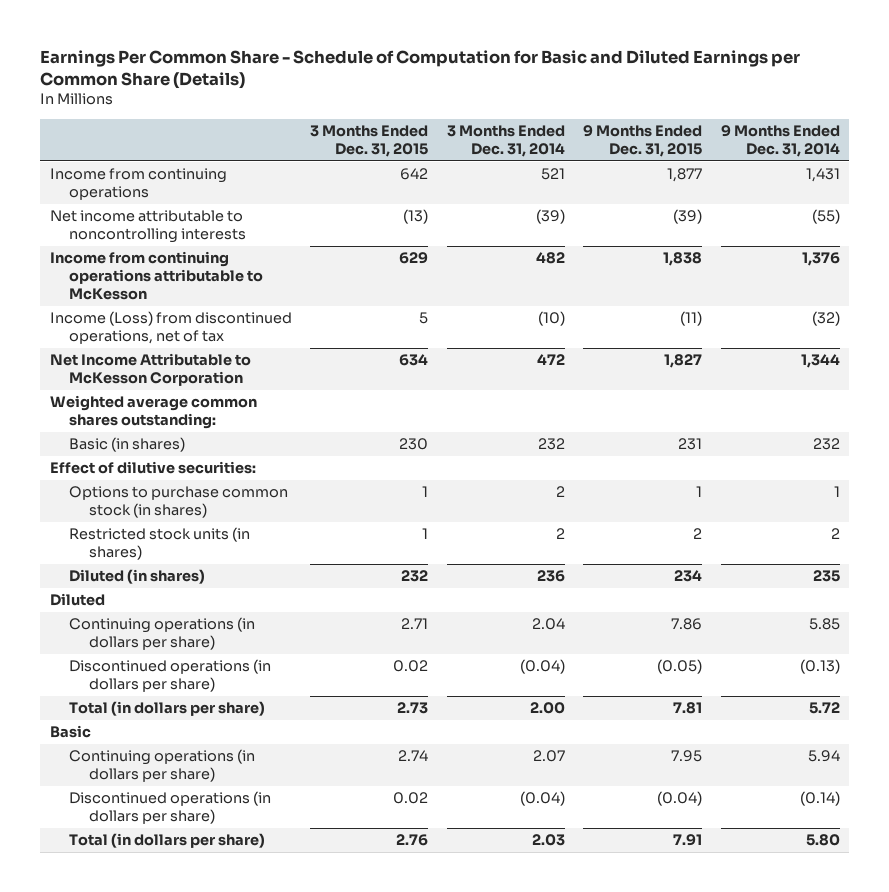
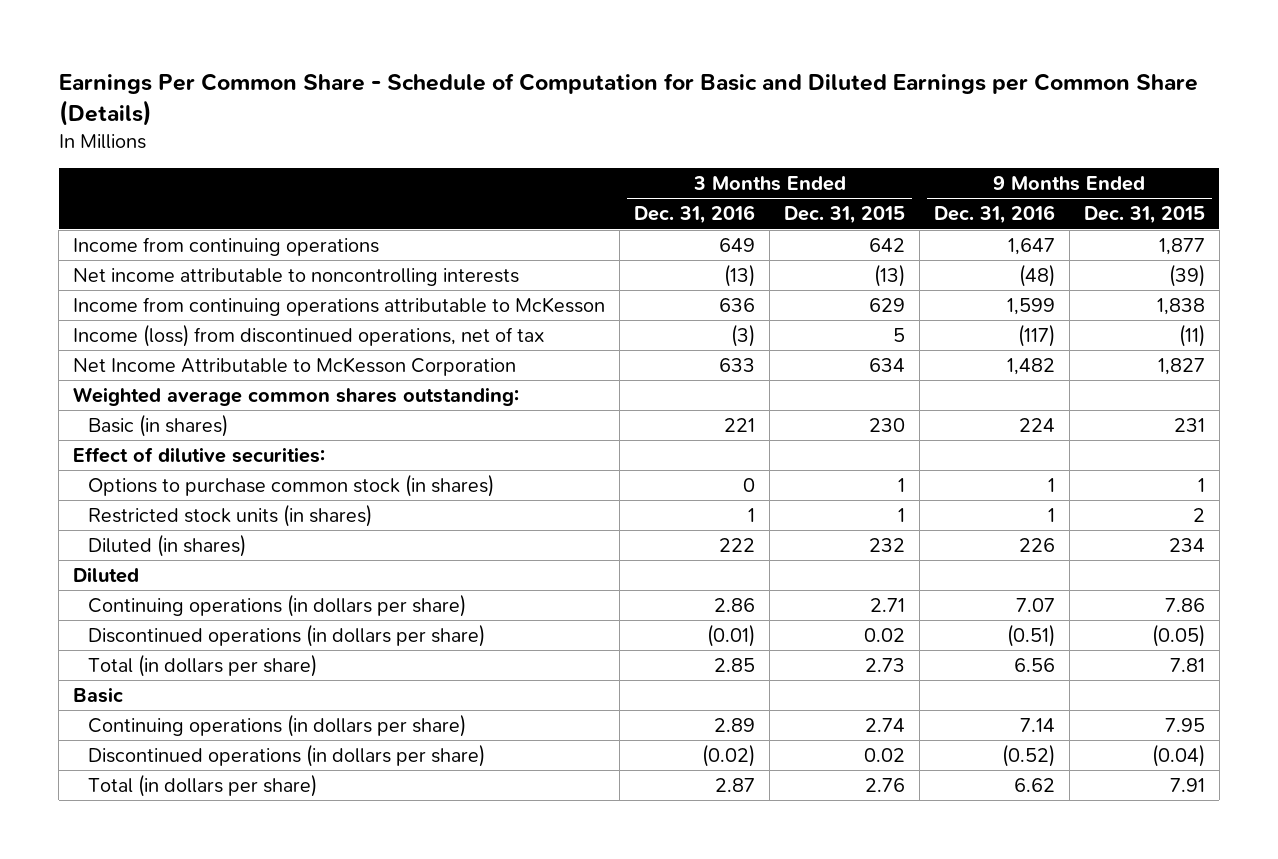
- | 3 Months Ended Dec. 31, 2015 | 3 Months Ended Dec. 31, 2014 | 9 Months Ended Dec. 31, 2015 | 9 Months Ended Dec. 31, 2014
+ | 3 Months Ended Dec. 31, 2016 | 3 Months Ended Dec. 31, 2015 | 9 Months Ended Dec. 31, 2016 | 9 Months Ended Dec. 31, 2015
- Income (Loss) from discontinued operations, net of tax | 5 | (10) | (11) | (32)
+ Income (loss) from discontinued operations, net of tax | (3) | 5 | (117) | (11)

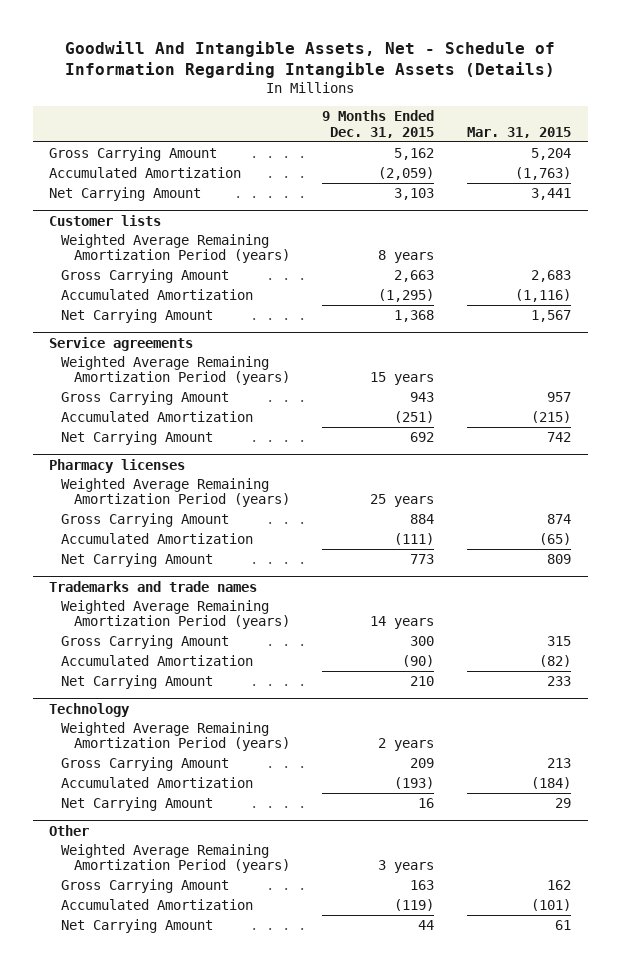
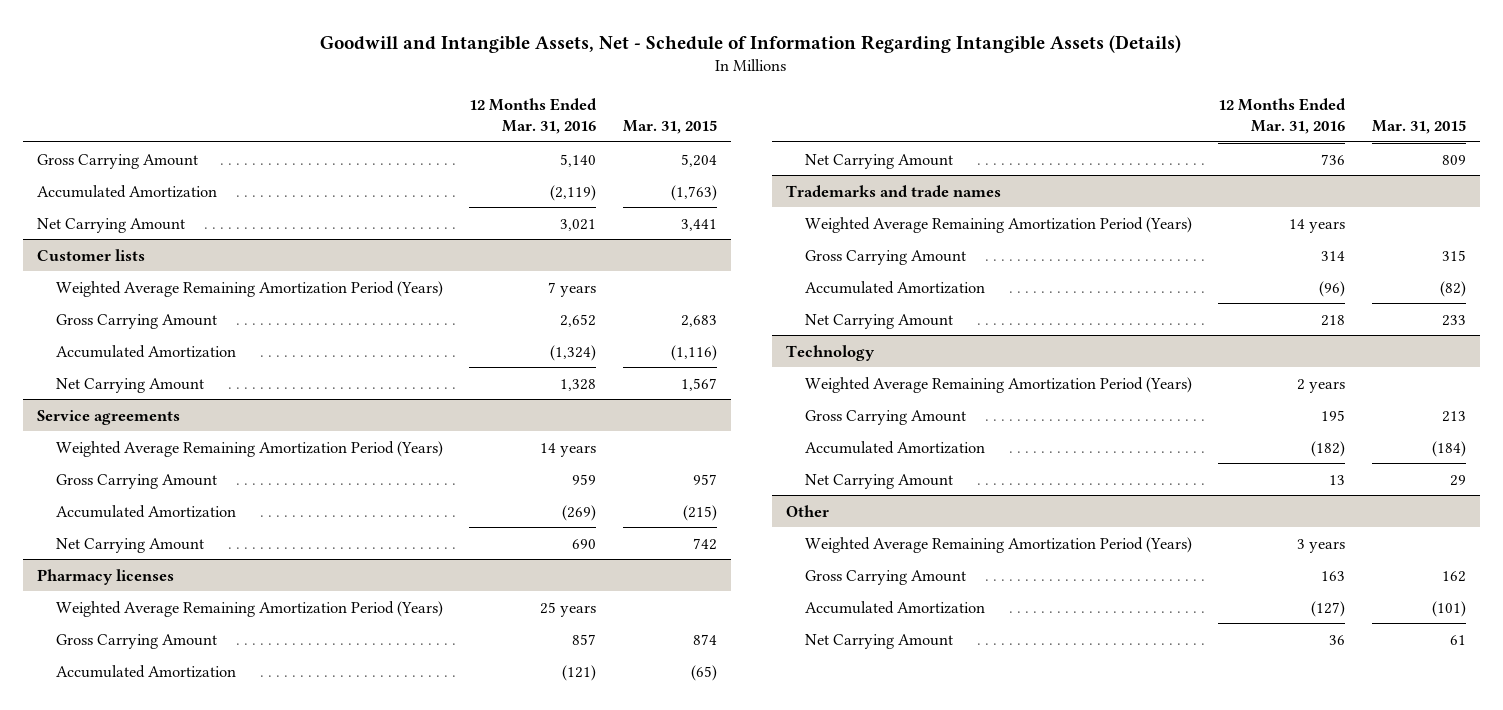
- Goodwill And Intangible Assets, Net - Schedule of Information Regarding Intangible Assets (Details)
+ Goodwill and Intangible Assets, Net - Schedule of Information Regarding Intangible Assets (Details)
- | 9 Months Ended Dec. 31, 2015 | Mar. 31, 2015
+ | 12 Months Ended Mar. 31, 2016 | Mar. 31, 2015
@ Customer lists
- Weighted Average Remaining Amortization Period (years) | 8 years |
+ Weighted Average Remaining Amortization Period (Years) | 7 years |
@ Service agreements
- Weighted Average Remaining Amortization Period (years) | 15 years |
+ Weighted Average Remaining Amortization Period (Years) | 14 years |
@ Pharmacy licenses
- Weighted Average Remaining Amortization Period (years) | 25 years |
+ Weighted Average Remaining Amortization Period (Years) | 25 years |
@ Trademarks and trade names
- Weighted Average Remaining Amortization Period (years) | 14 years |
+ Weighted Average Remaining Amortization Period (Years) | 14 years |
@ Technology
- Weighted Average Remaining Amortization Period (years) | 2 years |
+ Weighted Average Remaining Amortization Period (Years) | 2 years |
@ Other
- Weighted Average Remaining Amortization Period (years) | 3 years |
+ Weighted Average Remaining Amortization Period (Years) | 3 years |

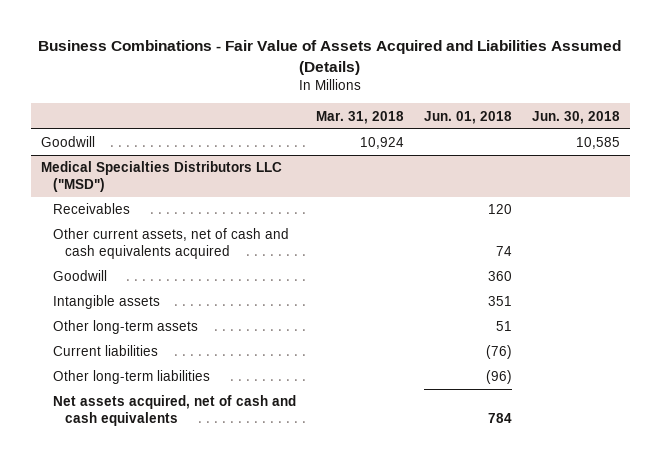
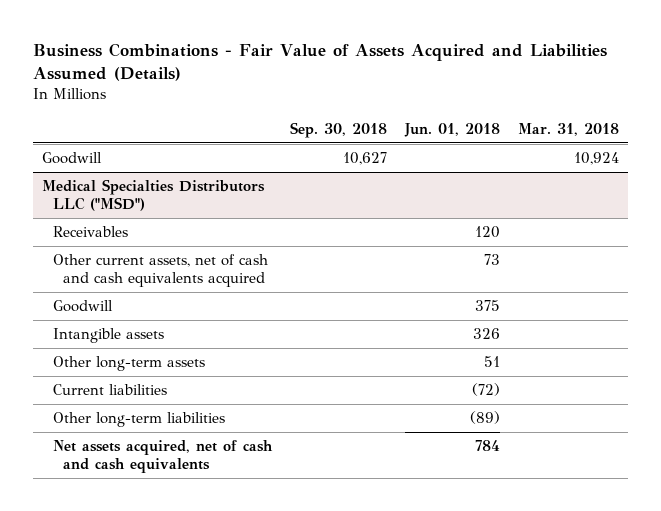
- | Mar. 31, 2018 | Jun. 01, 2018 | Jun. 30, 2018
+ | Sep. 30, 2018 | Jun. 01, 2018 | Mar. 31, 2018
@ Medical Specialties Distributors LLC ("MSD")
- Other current assets, net of cash and cash equivalents acquired | | 74 |
- Goodwill | | 360 |
- Intangible assets | | 351 |
+ Other current assets, net of cash and cash equivalents acquired | | 73 |
+ Goodwill | | 375 |
+ Intangible assets | | 326 |
- Current liabilities | | (76) |
- Other long-term liabilities | | (96) |
+ Current liabilities | | (72) |
+ Other long-term liabilities | | (89) |

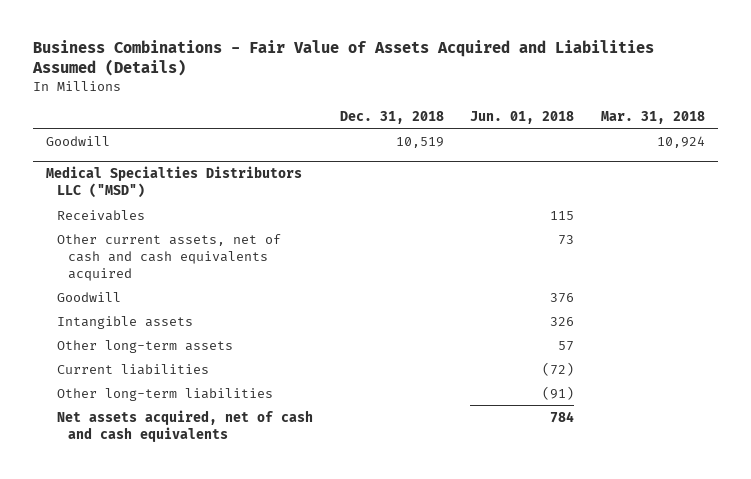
- | Sep. 30, 2018 | Jun. 01, 2018 | Mar. 31, 2018
+ | Dec. 31, 2018 | Jun. 01, 2018 | Mar. 31, 2018
@ Medical Specialties Distributors LLC ("MSD")
- Receivables | | 120 |
+ Receivables | | 115 |
- Goodwill | | 375 |
+ Goodwill | | 376 |
- Other long-term assets | | 51 |
+ Other long-term assets | | 57 |
- Other long-term liabilities | | (89) |
+ Other long-term liabilities | | (91) |

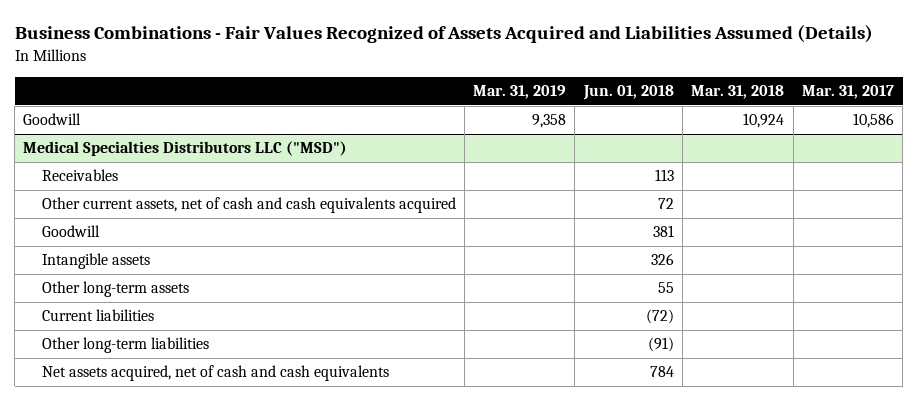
- Business Combinations - Fair Value of Assets Acquired and Liabilities Assumed (Details)
+ Business Combinations - Fair Values Recognized of Assets Acquired and Liabilities Assumed (Details)
- | Dec. 31, 2018 | Jun. 01, 2018 | Mar. 31, 2018
+ | Mar. 31, 2019 | Jun. 01, 2018 | Mar. 31, 2018 | Mar. 31, 2017
@ Medical Specialties Distributors LLC ("MSD")
- Receivables | | 115 |
- Other current assets, net of cash and cash equivalents acquired | | 73 |
- Goodwill | | 376 |
+ Receivables | | 113 | |
+ Other current assets, net of cash and cash equivalents acquired | | 72 | |
+ Goodwill | | 381 | |
- Other long-term assets | | 57 |
+ Other long-term assets | | 55 | |

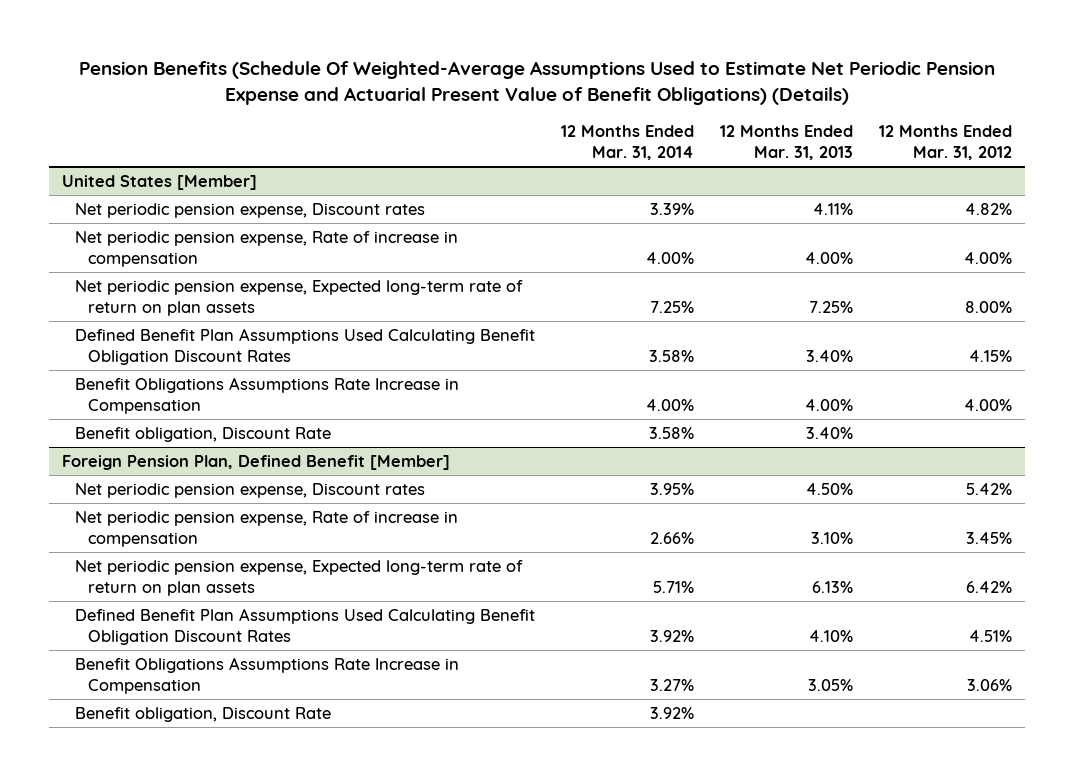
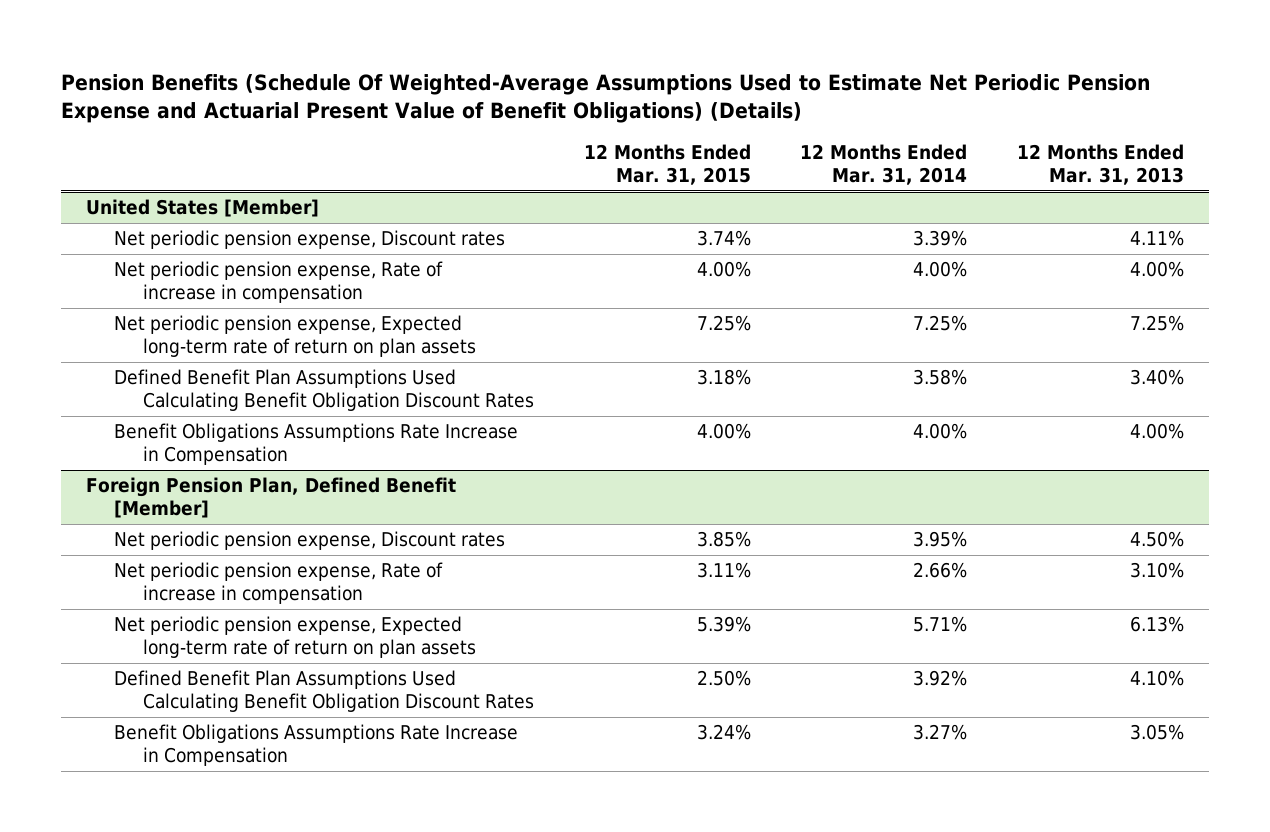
- | 12 Months Ended Mar. 31, 2014 | 12 Months Ended Mar. 31, 2013 | 12 Months Ended Mar. 31, 2012
+ | 12 Months Ended Mar. 31, 2015 | 12 Months Ended Mar. 31, 2014 | 12 Months Ended Mar. 31, 2013
@ United States [Member]
- Benefit obligation, Discount Rate | 3.58% | 3.40% |
@ Foreign Pension Plan, Defined Benefit [Member]
- Benefit obligation, Discount Rate | 3.92% | |

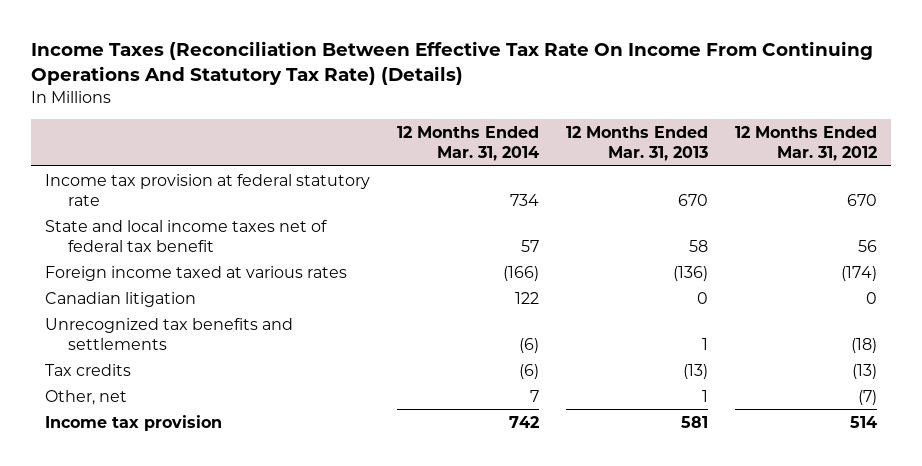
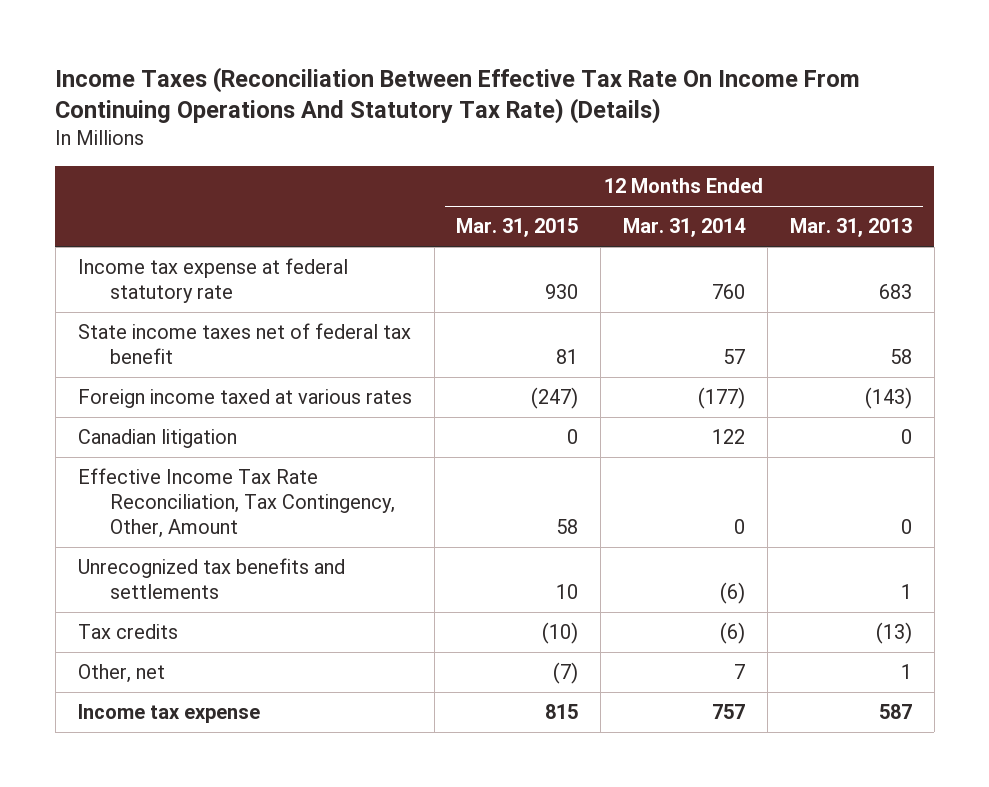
- | 12 Months Ended Mar. 31, 2014 | 12 Months Ended Mar. 31, 2013 | 12 Months Ended Mar. 31, 2012
+ | 12 Months Ended Mar. 31, 2015 | 12 Months Ended Mar. 31, 2014 | 12 Months Ended Mar. 31, 2013
- Income tax provision at federal statutory rate | 734 | 670 | 670
- State and local income taxes net of federal tax benefit | 57 | 58 | 56
- Foreign income taxed at various rates | (166) | (136) | (174)
+ Income tax expense at federal statutory rate | 930 | 760 | 683
+ State income taxes net of federal tax benefit | 81 | 57 | 58
+ Foreign income taxed at various rates | (247) | (177) | (143)
+ Effective Income Tax Rate Reconciliation, Tax Contingency, Other, Amount | 58 | 0 | 0
- Income tax provision | 742 | 581 | 514
+ Income tax expense | 815 | 757 | 587

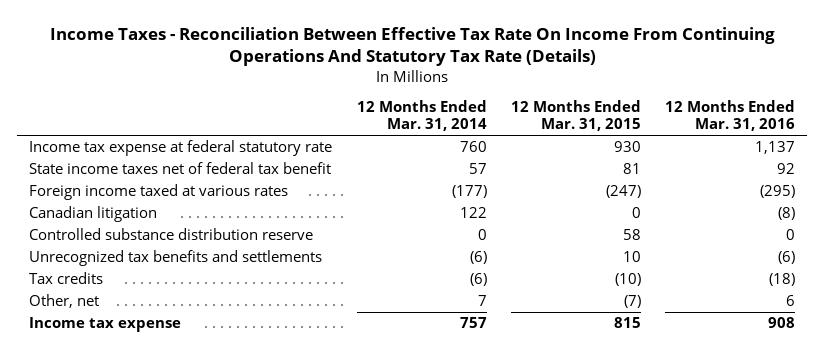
- Income Taxes (Reconciliation Between Effective Tax Rate On Income From Continuing Operations And Statutory Tax Rate) (Details)
+ Income Taxes - Reconciliation Between Effective Tax Rate On Income From Continuing Operations And Statutory Tax Rate (Details)
- | 12 Months Ended Mar. 31, 2015 | 12 Months Ended Mar. 31, 2014 | 12 Months Ended Mar. 31, 2013
+ | 12 Months Ended Mar. 31, 2014 | 12 Months Ended Mar. 31, 2015 | 12 Months Ended Mar. 31, 2016
- Effective Income Tax Rate Reconciliation, Tax Contingency, Other, Amount | 58 | 0 | 0
+ Controlled substance distribution reserve | 0 | 58 | 0

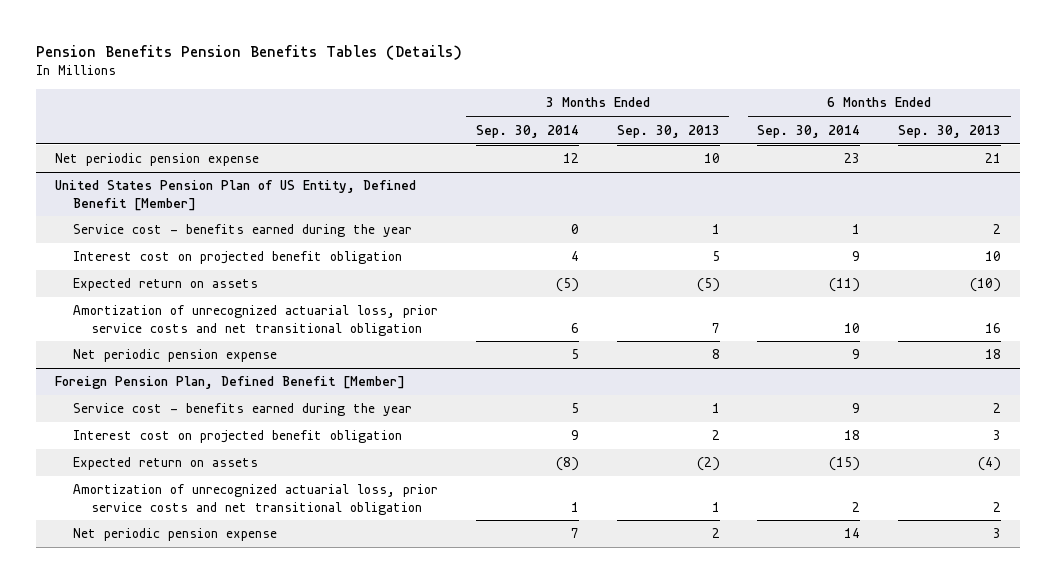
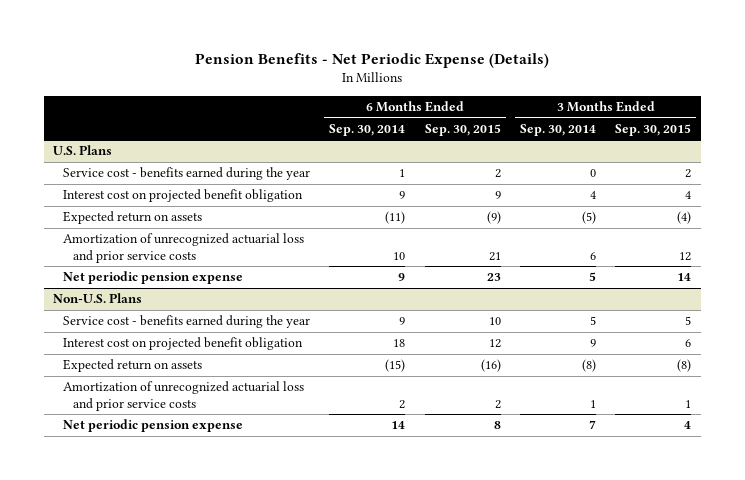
- Pension Benefits Pension Benefits Tables (Details)
+ Pension Benefits - Net Periodic Expense (Details)
- | 3 Months Ended Sep. 30, 2014 | 3 Months Ended Sep. 30, 2013 | 6 Months Ended Sep. 30, 2014 | 6 Months Ended Sep. 30, 2013
+ | 6 Months Ended Sep. 30, 2014 | 6 Months Ended Sep. 30, 2015 | 3 Months Ended Sep. 30, 2014 | 3 Months Ended Sep. 30, 2015
- Net periodic pension expense | 12 | 10 | 23 | 21
- United States Pension Plan of US Entity, Defined Benefit [Member]
+ U.S. Plans
- Amortization of unrecognized actuarial loss, prior service costs and net transitional obligation | 6 | 7 | 10 | 16
+ Amortization of unrecognized actuarial loss and prior service costs | 10 | 21 | 6 | 12
- Foreign Pension Plan, Defined Benefit [Member]
+ Non-U.S. Plans
- Amortization of unrecognized actuarial loss, prior service costs and net transitional obligation | 1 | 1 | 2 | 2
+ Amortization of unrecognized actuarial loss and prior service costs | 2 | 2 | 1 | 1

